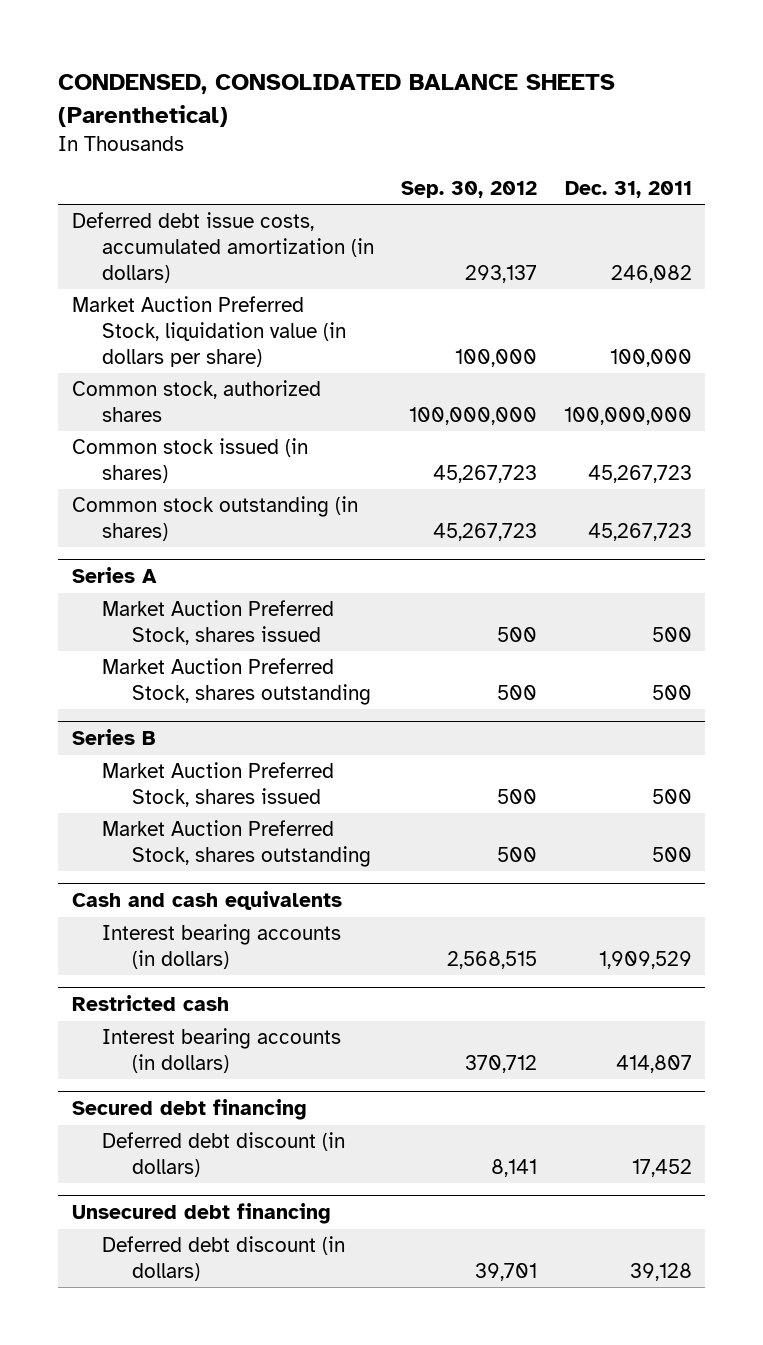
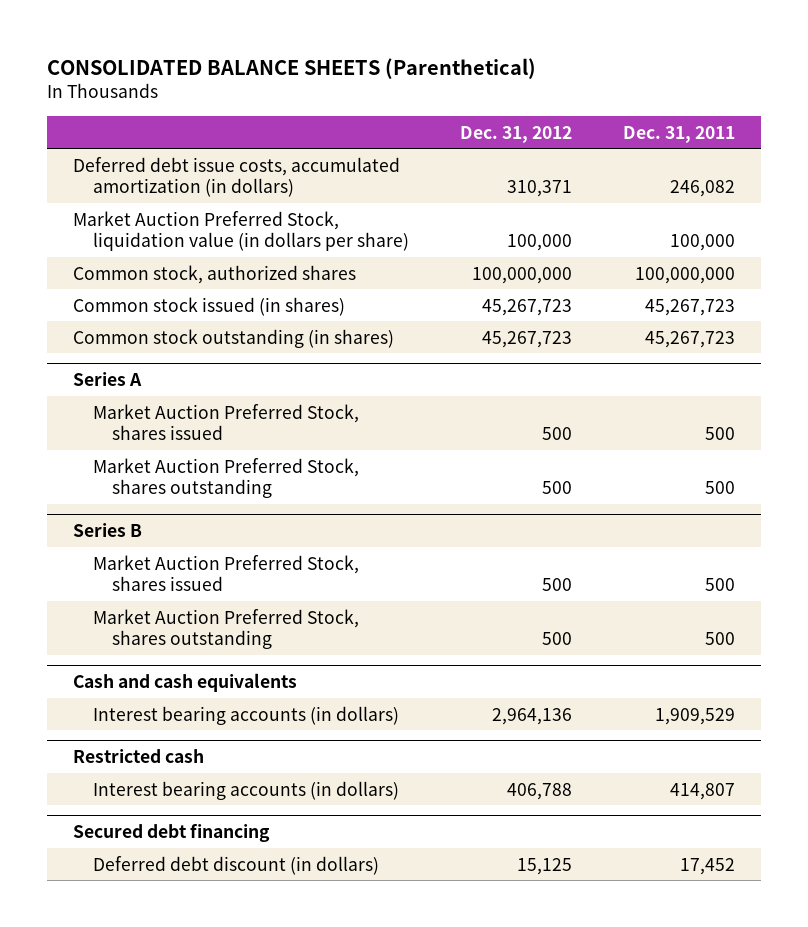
- CONDENSED, CONSOLIDATED BALANCE SHEETS (Parenthetical)
+ CONSOLIDATED BALANCE SHEETS (Parenthetical)
- | Sep. 30, 2012 | Dec. 31, 2011
+ | Dec. 31, 2012 | Dec. 31, 2011
- Unsecured debt financing
- Deferred debt discount (in dollars) | 39,701 | 39,128

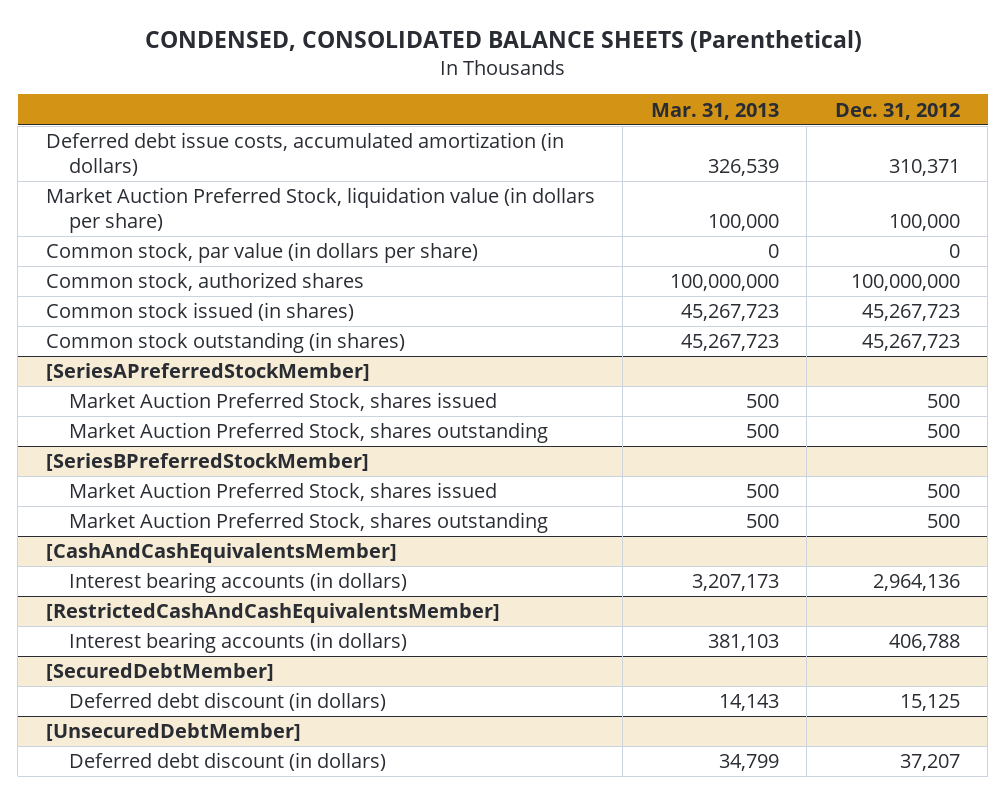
- CONSOLIDATED BALANCE SHEETS (Parenthetical)
+ CONDENSED, CONSOLIDATED BALANCE SHEETS (Parenthetical)
- | Dec. 31, 2012 | Dec. 31, 2011
+ | Mar. 31, 2013 | Dec. 31, 2012
+ Common stock, par value (in dollars per share) | 0 | 0
- Series A
+ [SeriesAPreferredStockMember]
- Series B
+ [SeriesBPreferredStockMember]
- Cash and cash equivalents
+ [CashAndCashEquivalentsMember]
- Restricted cash
+ [RestrictedCashAndCashEquivalentsMember]
- Secured debt financing
+ [SecuredDebtMember]
+ [UnsecuredDebtMember]
+ Deferred debt discount (in dollars) | 34,799 | 37,207

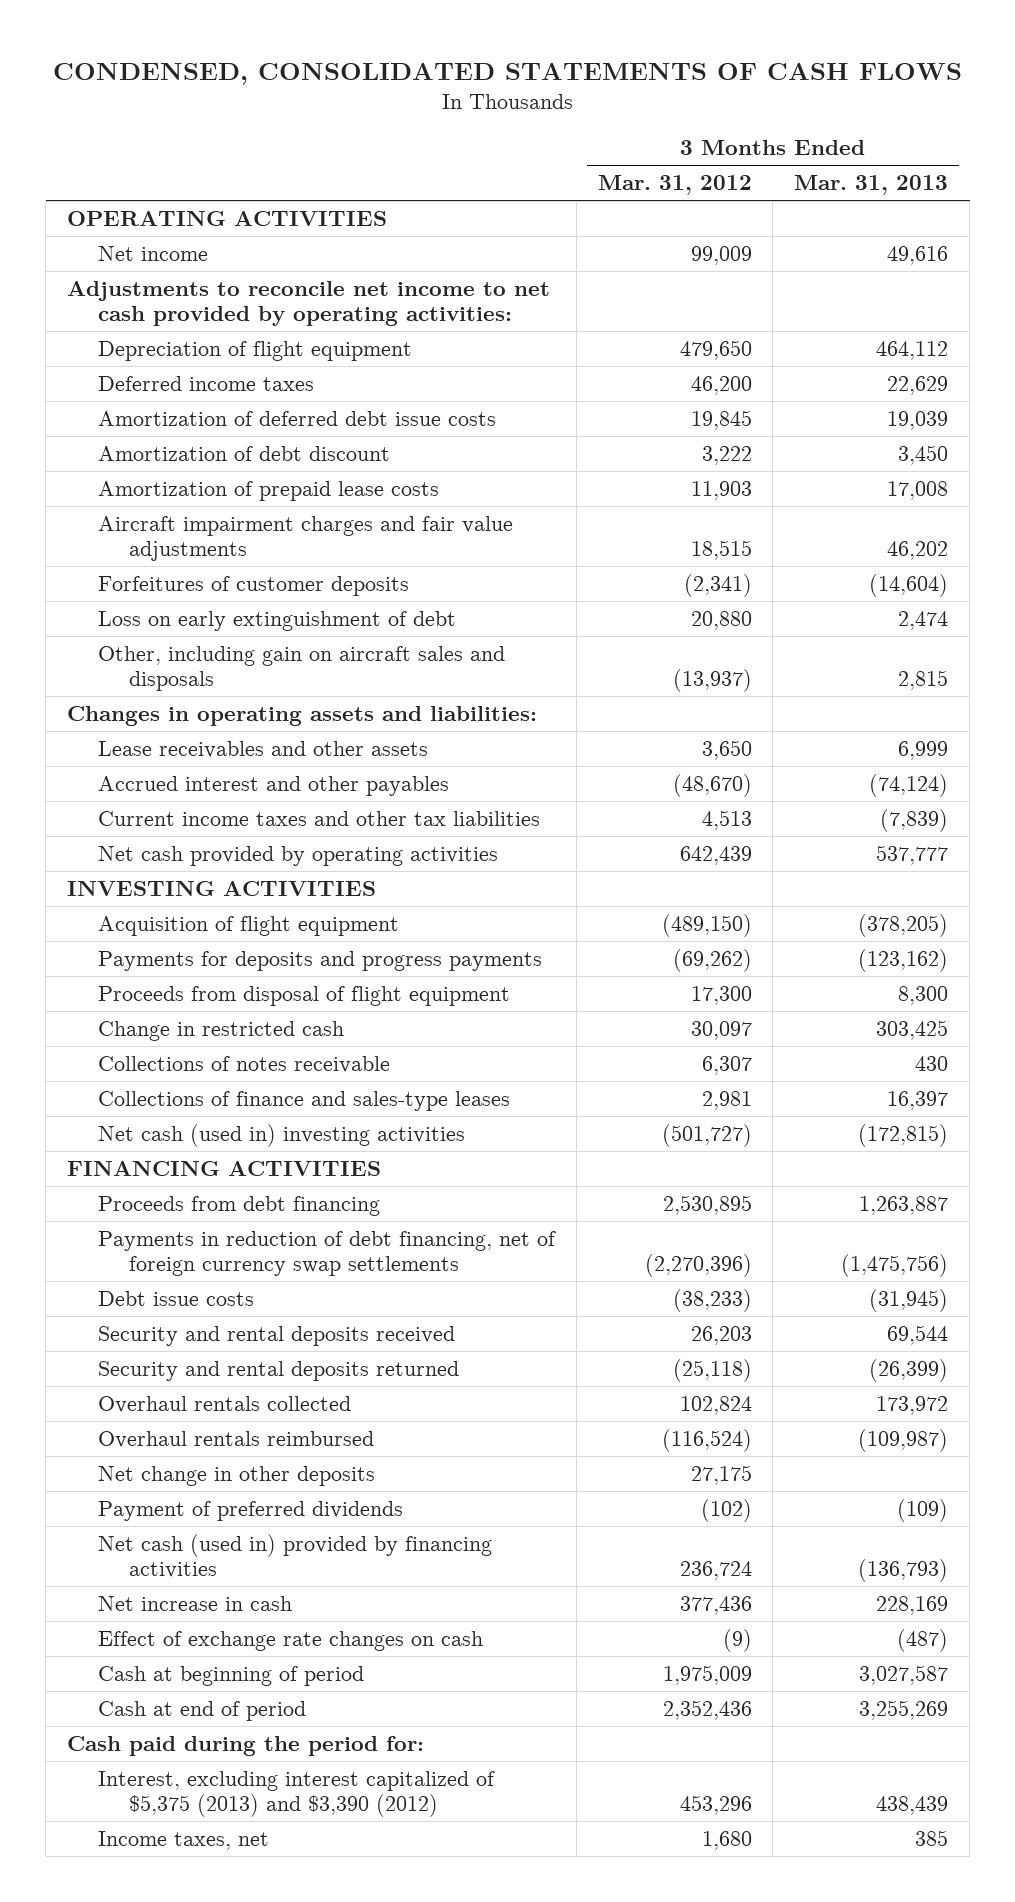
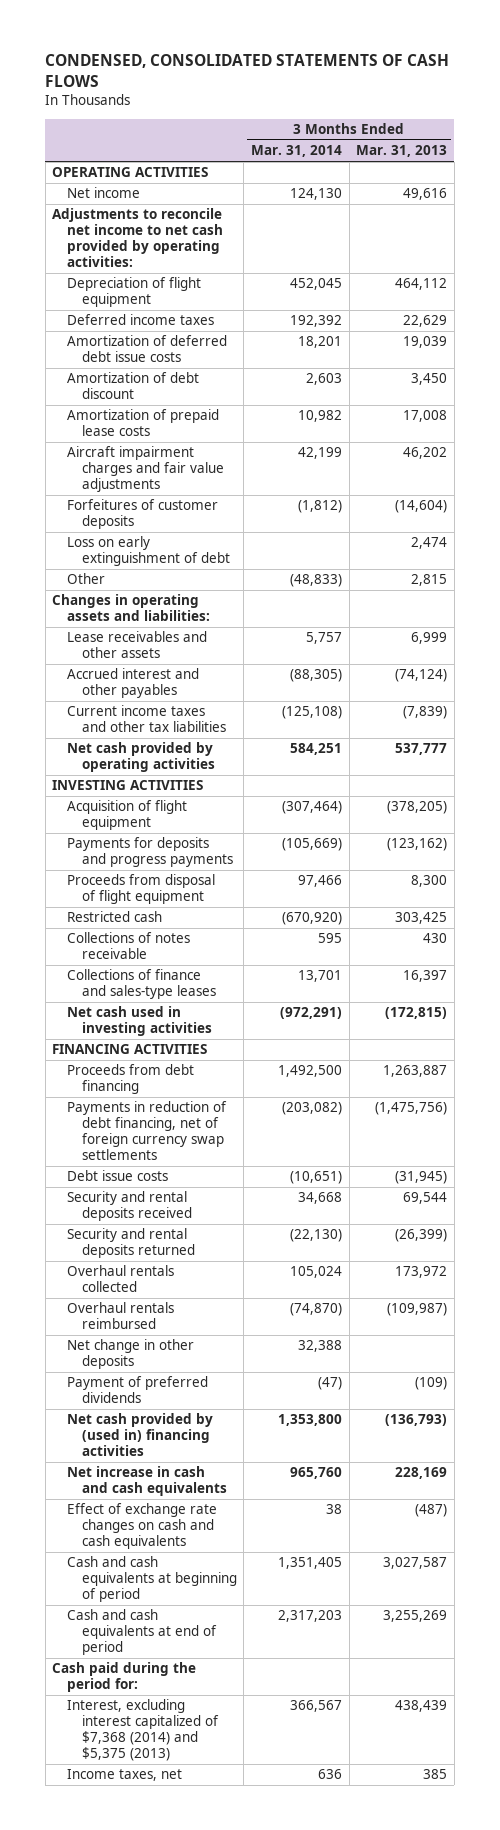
- | 3 Months Ended Mar. 31, 2012 | 3 Months Ended Mar. 31, 2013
+ | 3 Months Ended Mar. 31, 2014 | 3 Months Ended Mar. 31, 2013
- Other, including gain on aircraft sales and disposals | (13,937) | 2,815
+ Other | (48,833) | 2,815
- Change in restricted cash | 30,097 | 303,425
+ Restricted cash | (670,920) | 303,425
- Net cash (used in) investing activities | (501,727) | (172,815)
+ Net cash used in investing activities | (972,291) | (172,815)
- Net cash (used in) provided by financing activities | 236,724 | (136,793)
- Net increase in cash | 377,436 | 228,169
- Effect of exchange rate changes on cash | (9) | (487)
- Cash at beginning of period | 1,975,009 | 3,027,587
- Cash at end of period | 2,352,436 | 3,255,269
+ Net cash provided by (used in) financing activities | 1,353,800 | (136,793)
+ Net increase in cash and cash equivalents | 965,760 | 228,169
+ Effect of exchange rate changes on cash and cash equivalents | 38 | (487)
+ Cash and cash equivalents at beginning of period | 1,351,405 | 3,027,587
+ Cash and cash equivalents at end of period | 2,317,203 | 3,255,269
- Interest, excluding interest capitalized of $5,375 (2013) and $3,390 (2012) | 453,296 | 438,439
+ Interest, excluding interest capitalized of $7,368 (2014) and $5,375 (2013) | 366,567 | 438,439

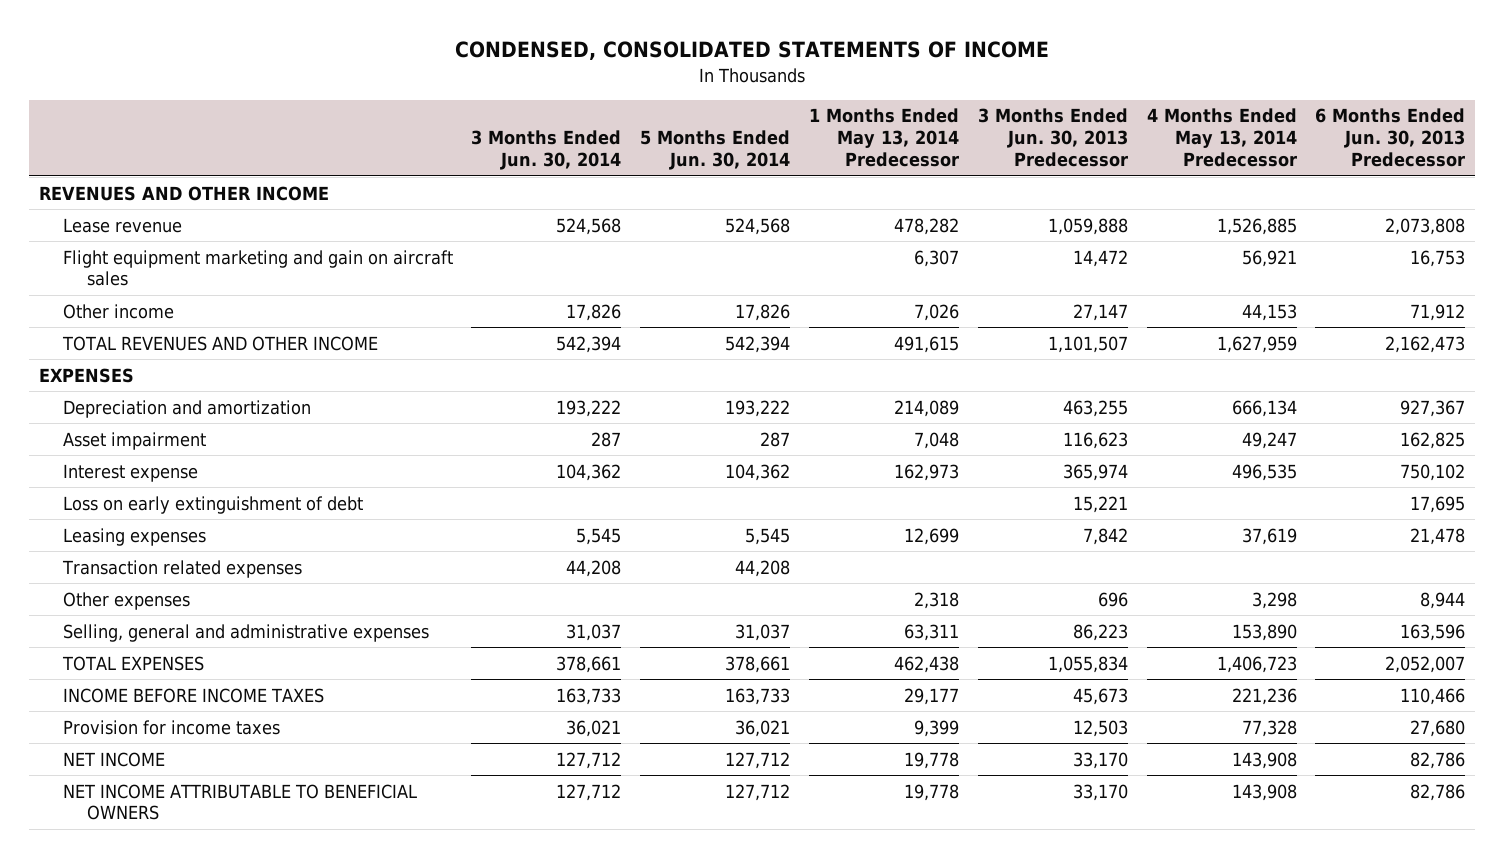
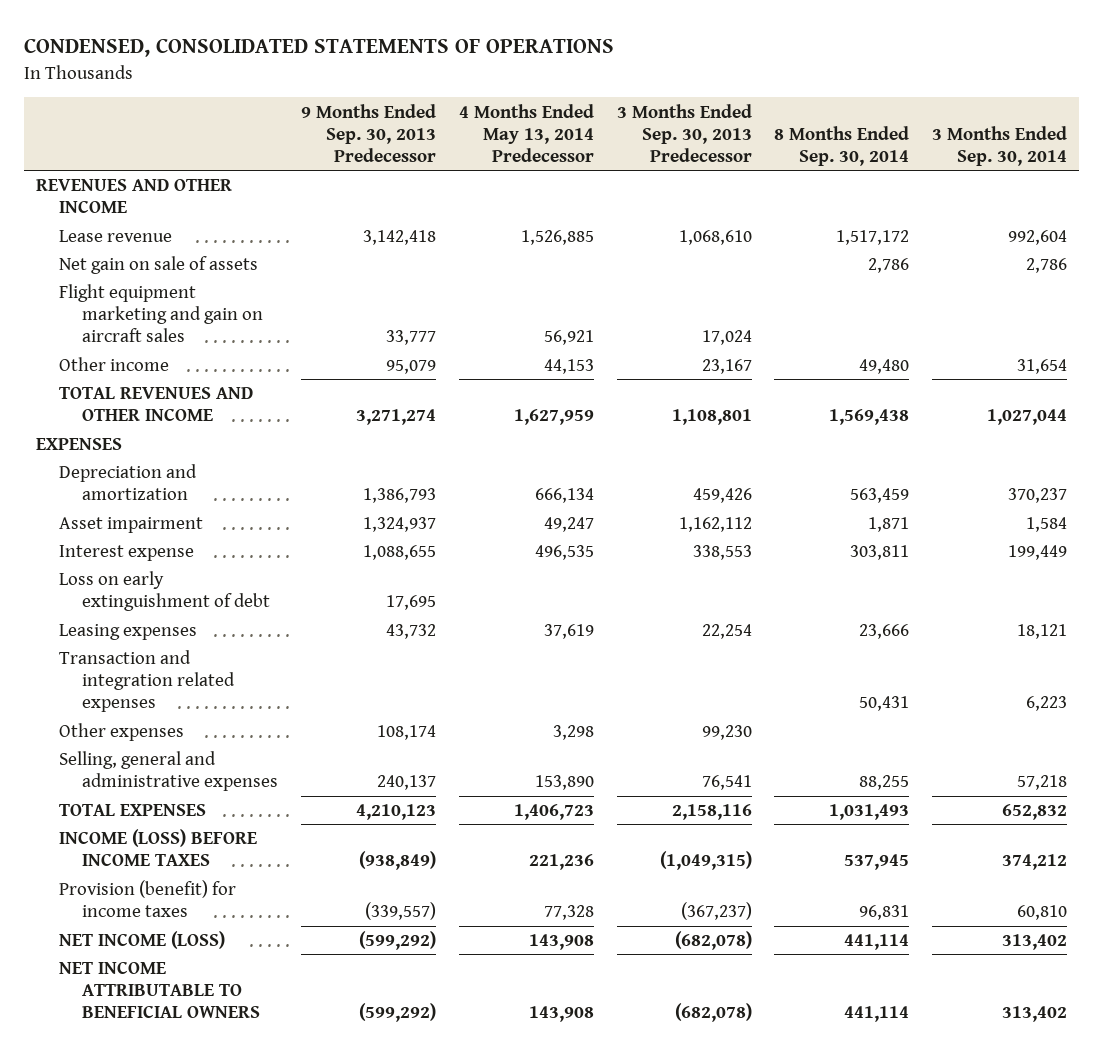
- CONDENSED, CONSOLIDATED STATEMENTS OF INCOME
+ CONDENSED, CONSOLIDATED STATEMENTS OF OPERATIONS
- | 3 Months Ended Jun. 30, 2014 | 5 Months Ended Jun. 30, 2014 | 1 Months Ended May 13, 2014 Predecessor | 3 Months Ended Jun. 30, 2013 Predecessor | 4 Months Ended May 13, 2014 Predecessor | 6 Months Ended Jun. 30, 2013 Predecessor
+ | 9 Months Ended Sep. 30, 2013 Predecessor | 4 Months Ended May 13, 2014 Predecessor | 3 Months Ended Sep. 30, 2013 Predecessor | 8 Months Ended Sep. 30, 2014 | 3 Months Ended Sep. 30, 2014
+ Net gain on sale of assets | | | | 2,786 | 2,786
- Transaction related expenses | 44,208 | 44,208 | | | |
+ Transaction and integration related expenses | | | | 50,431 | 6,223
- INCOME BEFORE INCOME TAXES | 163,733 | 163,733 | 29,177 | 45,673 | 221,236 | 110,466
- Provision for income taxes | 36,021 | 36,021 | 9,399 | 12,503 | 77,328 | 27,680
- NET INCOME | 127,712 | 127,712 | 19,778 | 33,170 | 143,908 | 82,786
+ INCOME (LOSS) BEFORE INCOME TAXES | (938,849) | 221,236 | (1,049,315) | 537,945 | 374,212
+ Provision (benefit) for income taxes | (339,557) | 77,328 | (367,237) | 96,831 | 60,810
+ NET INCOME (LOSS) | (599,292) | 143,908 | (682,078) | 441,114 | 313,402

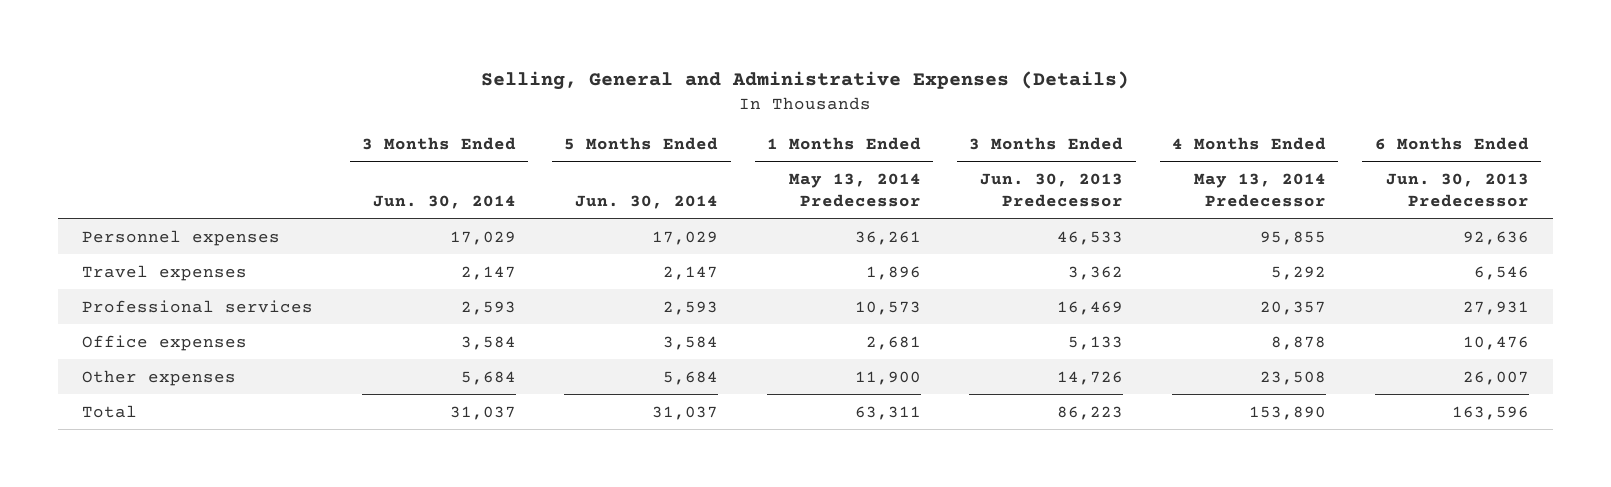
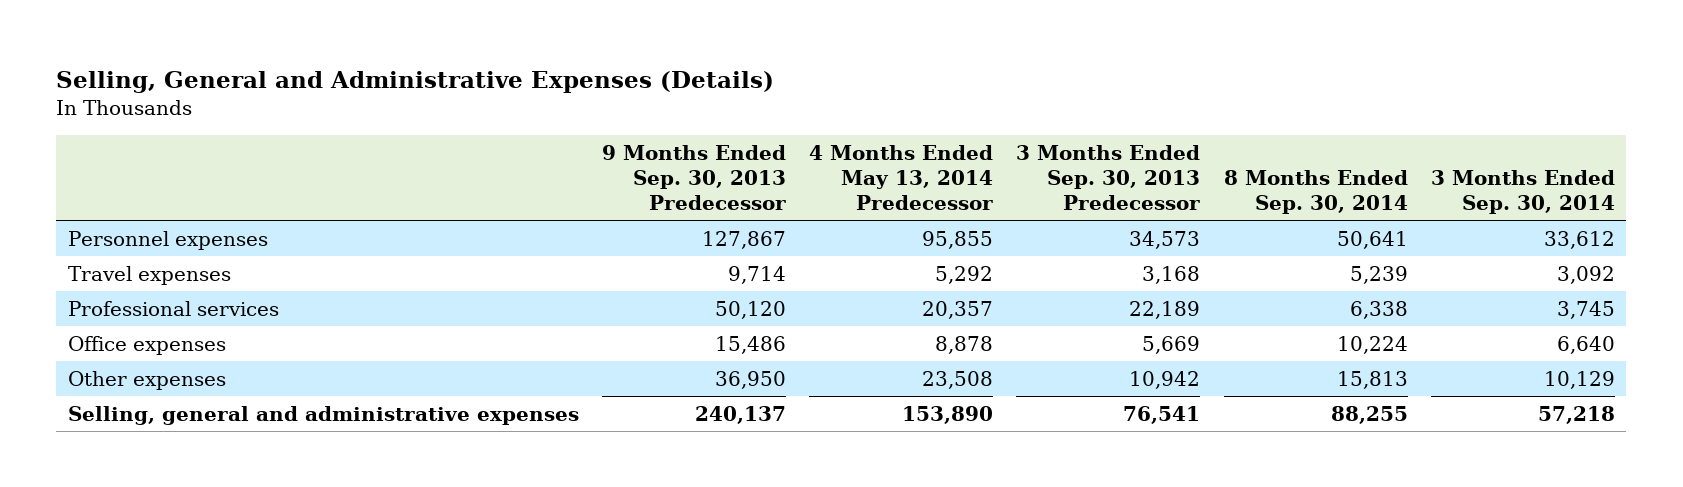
- | 3 Months Ended Jun. 30, 2014 | 5 Months Ended Jun. 30, 2014 | 1 Months Ended May 13, 2014 Predecessor | 3 Months Ended Jun. 30, 2013 Predecessor | 4 Months Ended May 13, 2014 Predecessor | 6 Months Ended Jun. 30, 2013 Predecessor
+ | 9 Months Ended Sep. 30, 2013 Predecessor | 4 Months Ended May 13, 2014 Predecessor | 3 Months Ended Sep. 30, 2013 Predecessor | 8 Months Ended Sep. 30, 2014 | 3 Months Ended Sep. 30, 2014
- Total | 31,037 | 31,037 | 63,311 | 86,223 | 153,890 | 163,596
+ Selling, general and administrative expenses | 240,137 | 153,890 | 76,541 | 88,255 | 57,218

